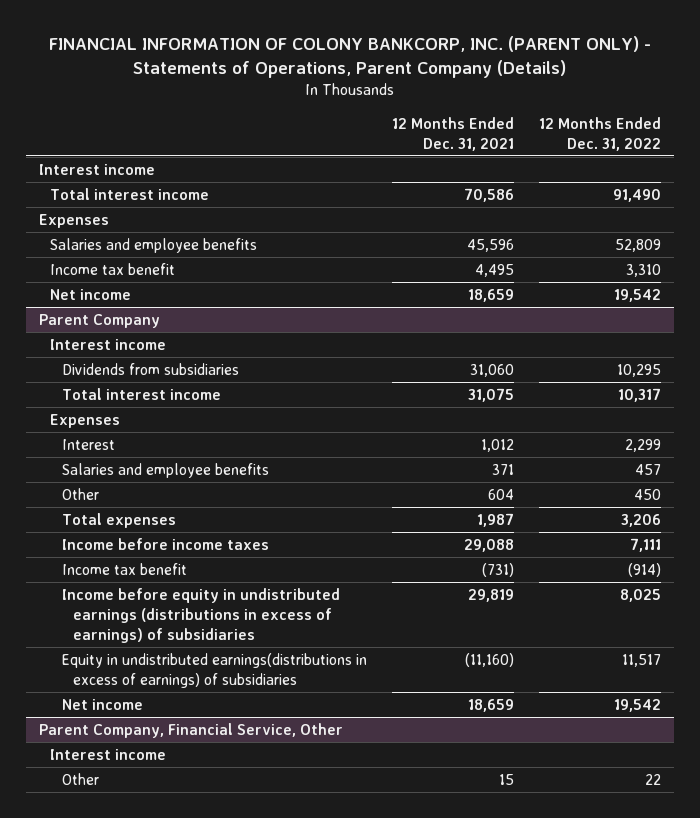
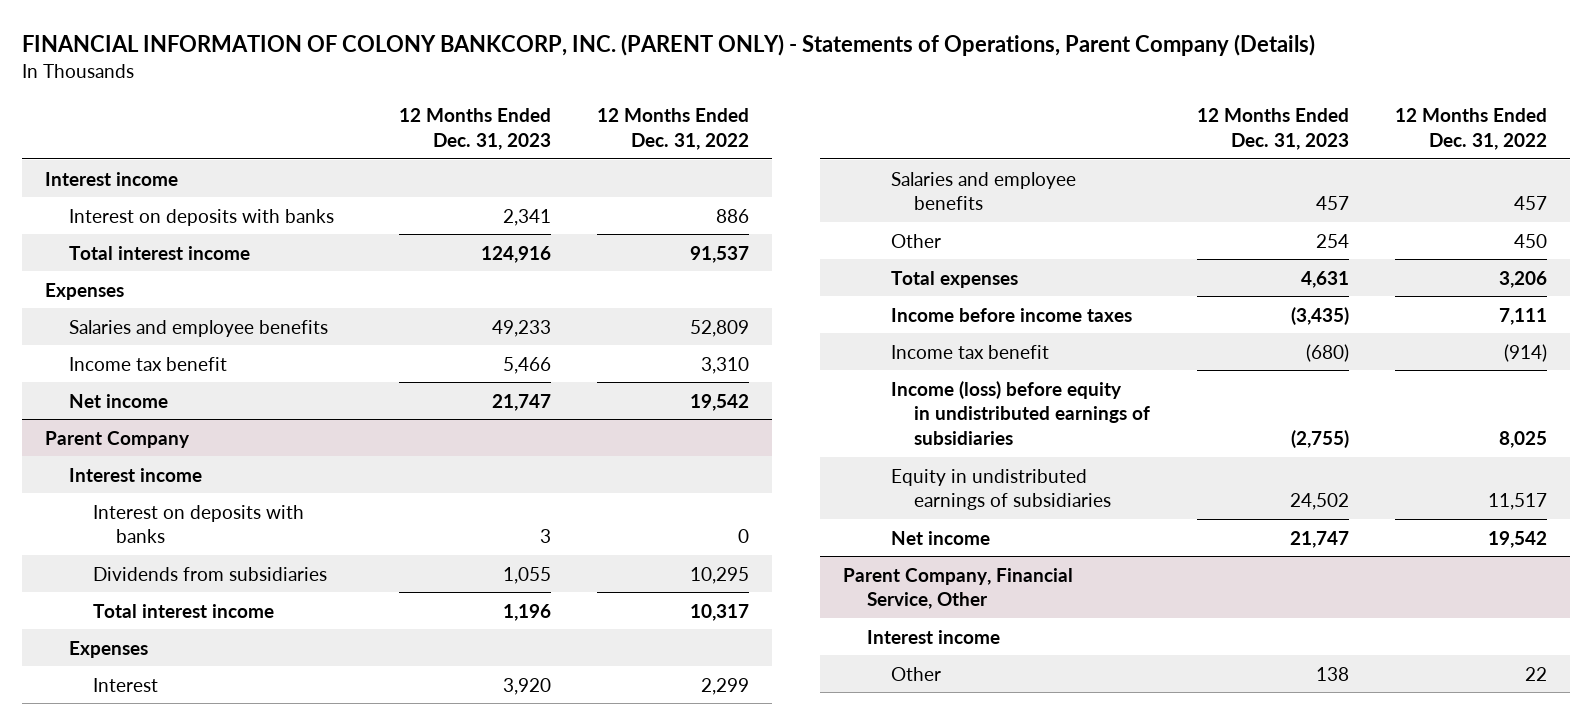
- | 12 Months Ended Dec. 31, 2021 | 12 Months Ended Dec. 31, 2022
+ | 12 Months Ended Dec. 31, 2023 | 12 Months Ended Dec. 31, 2022
- Total interest income | 70,586 | 91,490
+ Interest on deposits with banks | 2,341 | 886
+ Total interest income | 124,916 | 91,537
@ Parent Company
+ Interest on deposits with banks | 3 | 0
- Income before equity in undistributed earnings (distributions in excess of earnings) of subsidiaries | 29,819 | 8,025
- Equity in undistributed earnings(distributions in excess of earnings) of subsidiaries | (11,160) | 11,517
+ Income (loss) before equity in undistributed earnings of subsidiaries | (2,755) | 8,025
+ Equity in undistributed earnings of subsidiaries | 24,502 | 11,517

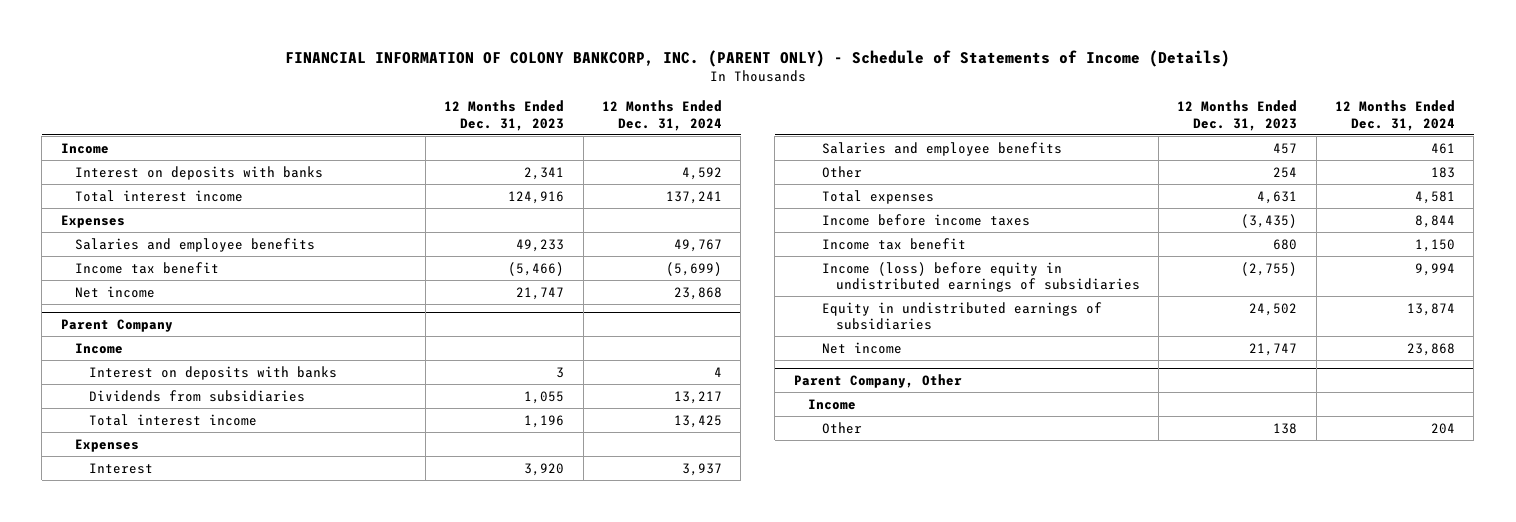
- FINANCIAL INFORMATION OF COLONY BANKCORP, INC. (PARENT ONLY) - Statements of Operations, Parent Company (Details)
+ FINANCIAL INFORMATION OF COLONY BANKCORP, INC. (PARENT ONLY) - Schedule of Statements of Income (Details)
- | 12 Months Ended Dec. 31, 2023 | 12 Months Ended Dec. 31, 2022
+ | 12 Months Ended Dec. 31, 2023 | 12 Months Ended Dec. 31, 2024
- Interest income
+ Income
- Income tax benefit | 5,466 | 3,310
+ Income tax benefit | (5,466) | (5,699)
@ Parent Company
- Interest income
+ Income
- Income tax benefit | (680) | (914)
+ Income tax benefit | 680 | 1,150
- Parent Company, Financial Service, Other
- Interest income
+ Parent Company, Other
+ Income

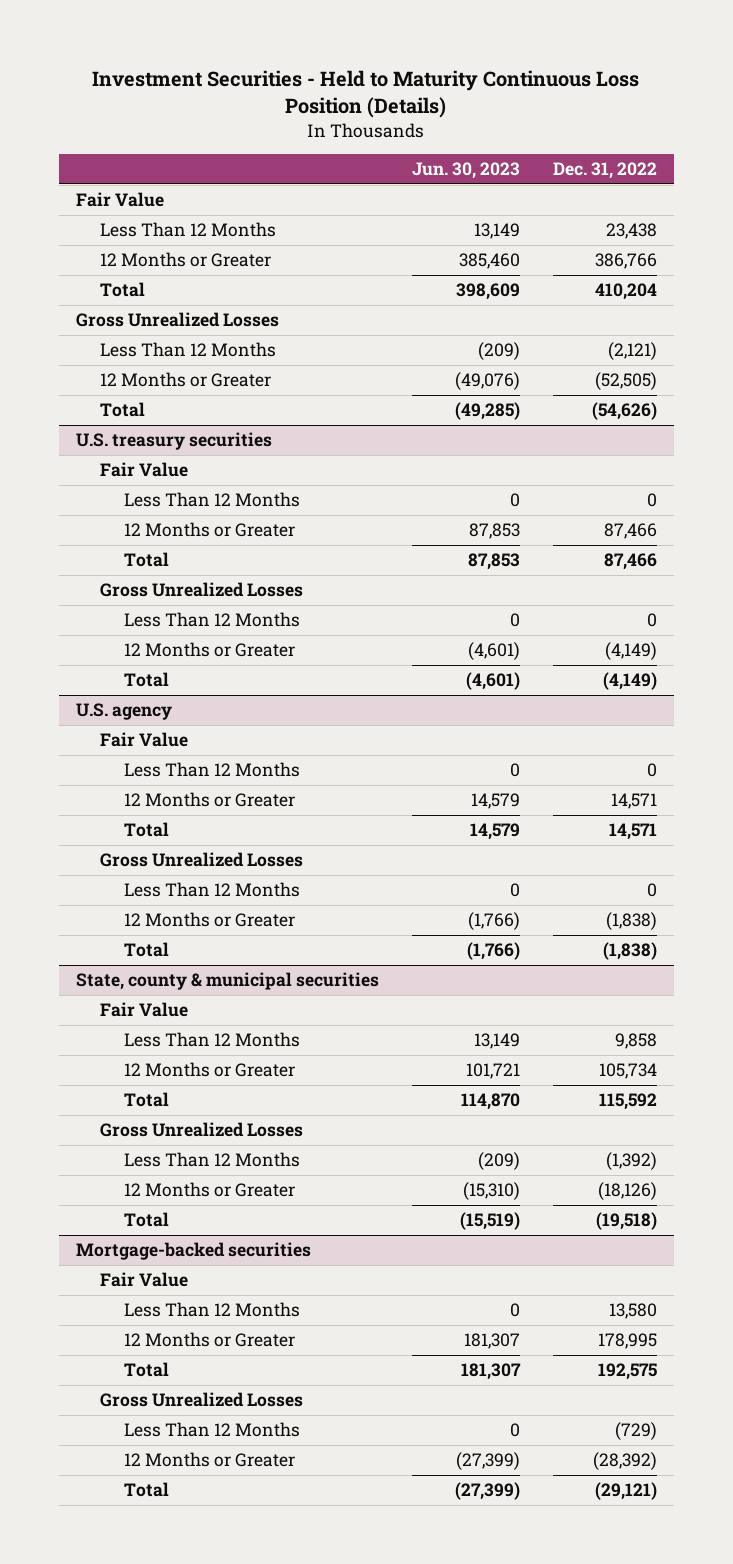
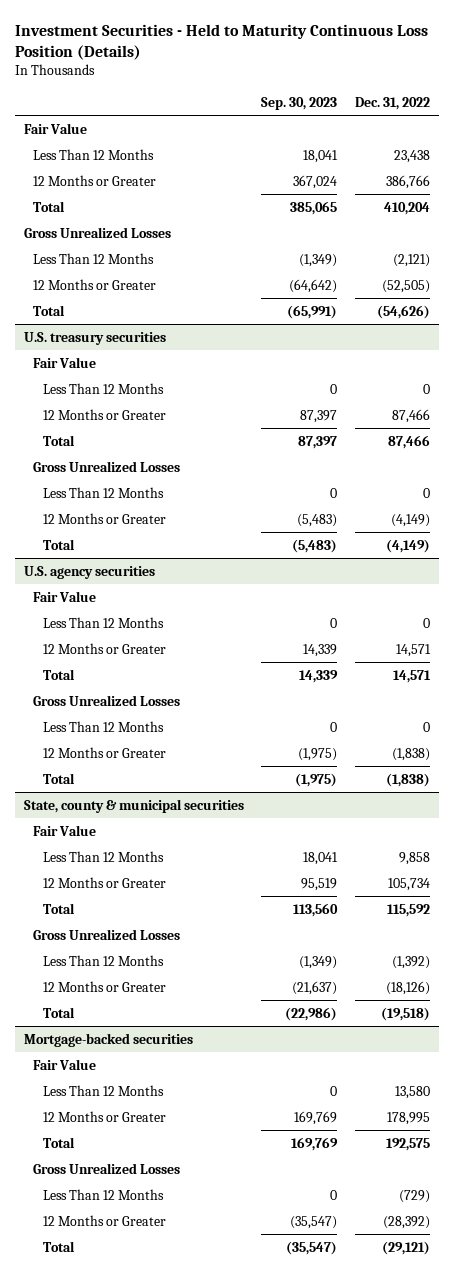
- | Jun. 30, 2023 | Dec. 31, 2022
+ | Sep. 30, 2023 | Dec. 31, 2022
- U.S. agency
+ U.S. agency securities

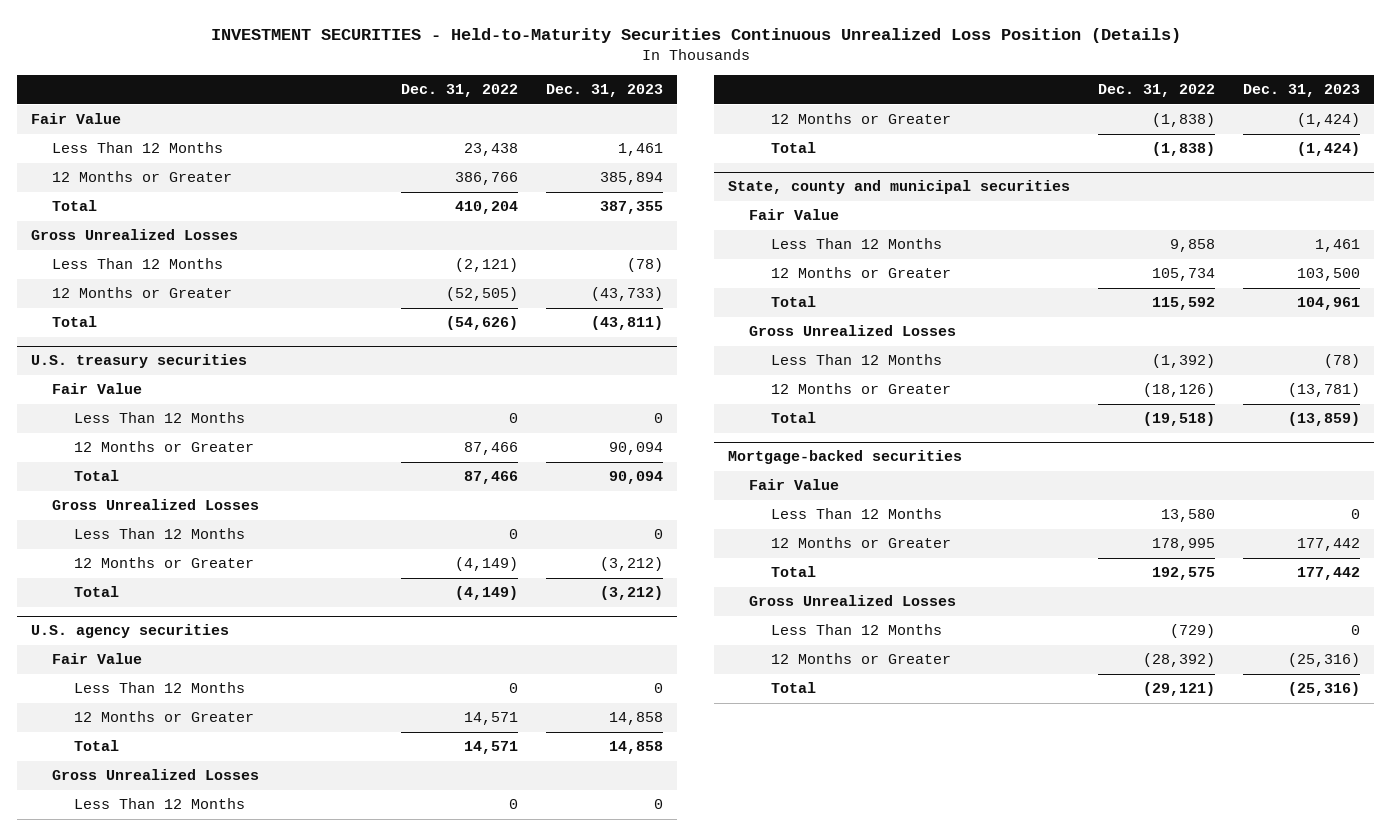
- Investment Securities - Held to Maturity Continuous Loss Position (Details)
+ INVESTMENT SECURITIES - Held-to-Maturity Securities Continuous Unrealized Loss Position (Details)
- | Sep. 30, 2023 | Dec. 31, 2022
+ | Dec. 31, 2022 | Dec. 31, 2023
- State, county & municipal securities
+ State, county and municipal securities

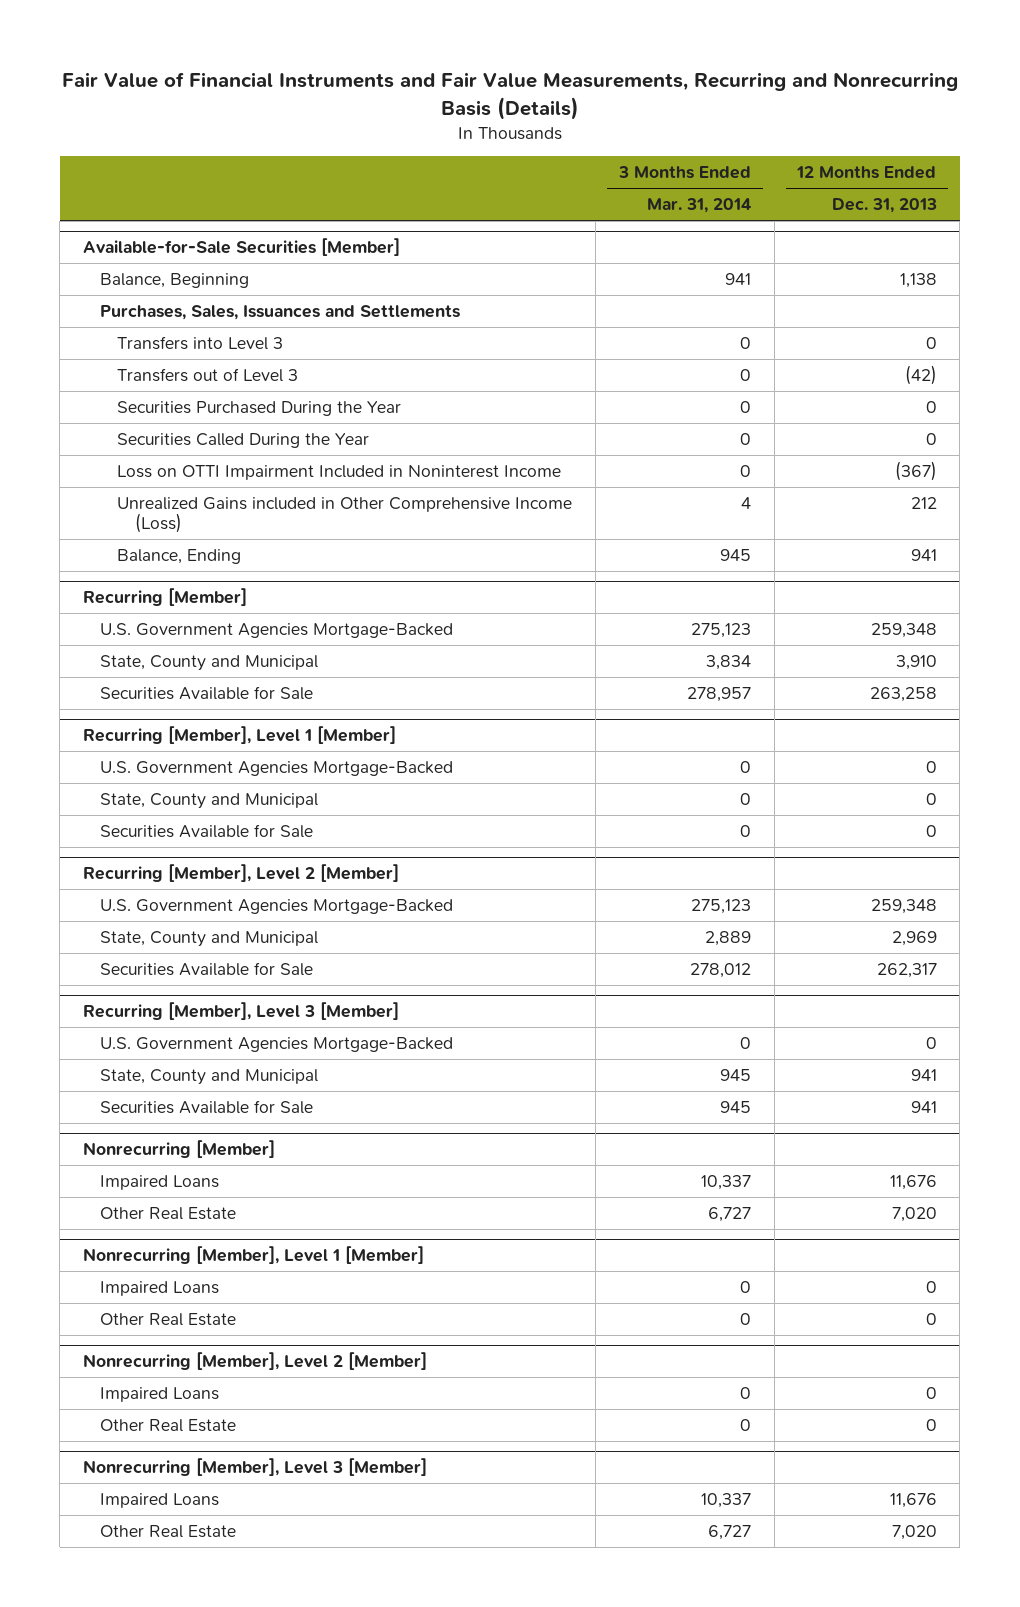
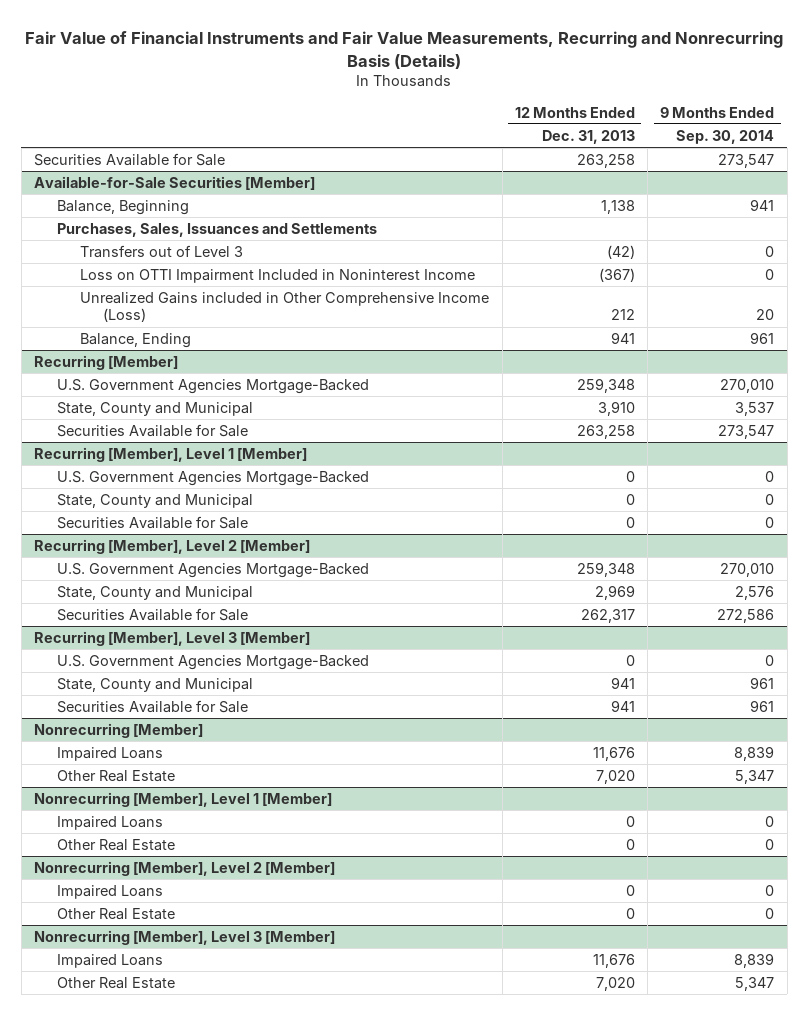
- | 3 Months Ended Mar. 31, 2014 | 12 Months Ended Dec. 31, 2013
+ | 12 Months Ended Dec. 31, 2013 | 9 Months Ended Sep. 30, 2014
+ Securities Available for Sale | 263,258 | 273,547
@ Available-for-Sale Securities [Member]
- Transfers into Level 3 | 0 | 0
- Securities Purchased During the Year | 0 | 0
- Securities Called During the Year | 0 | 0

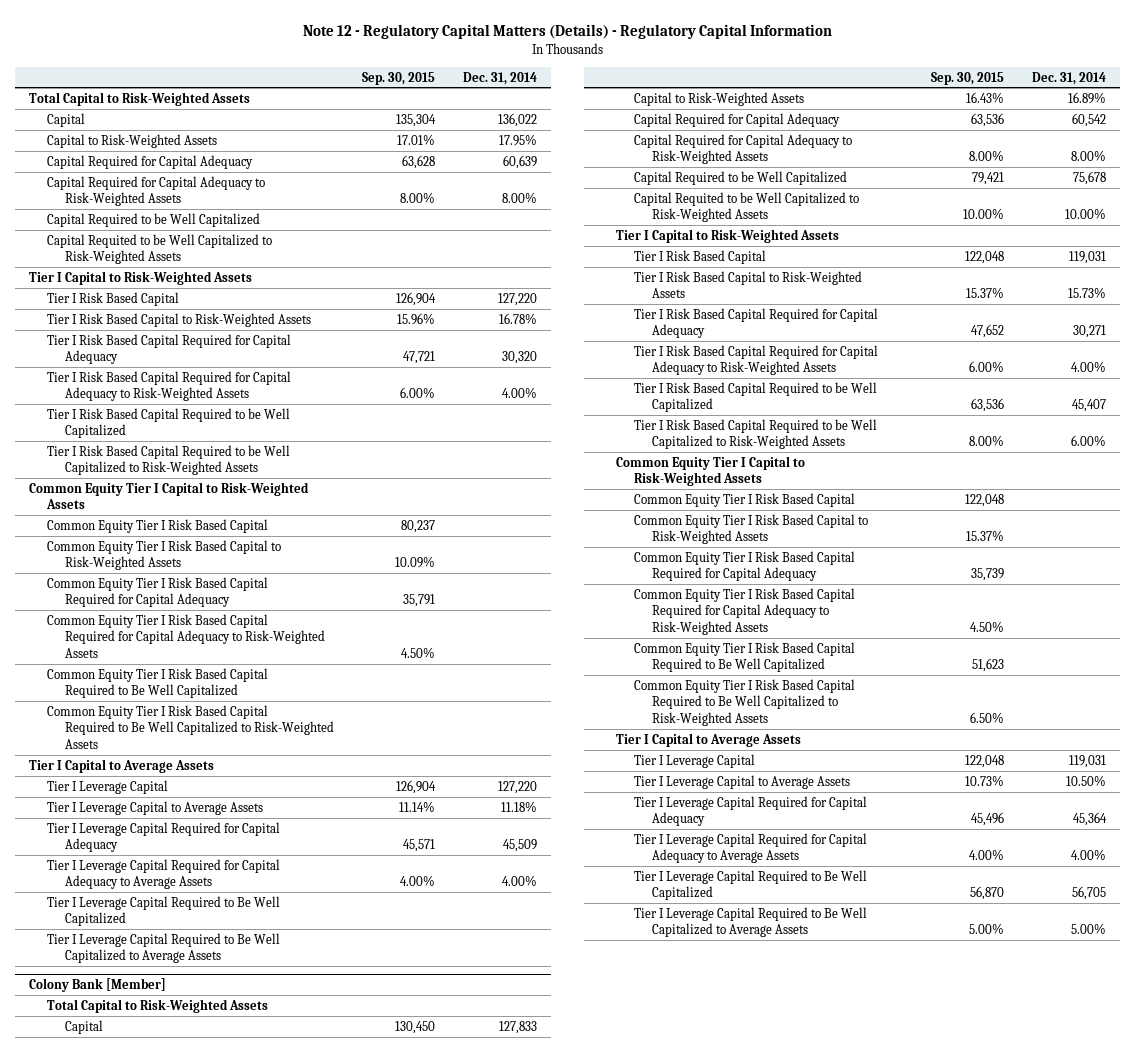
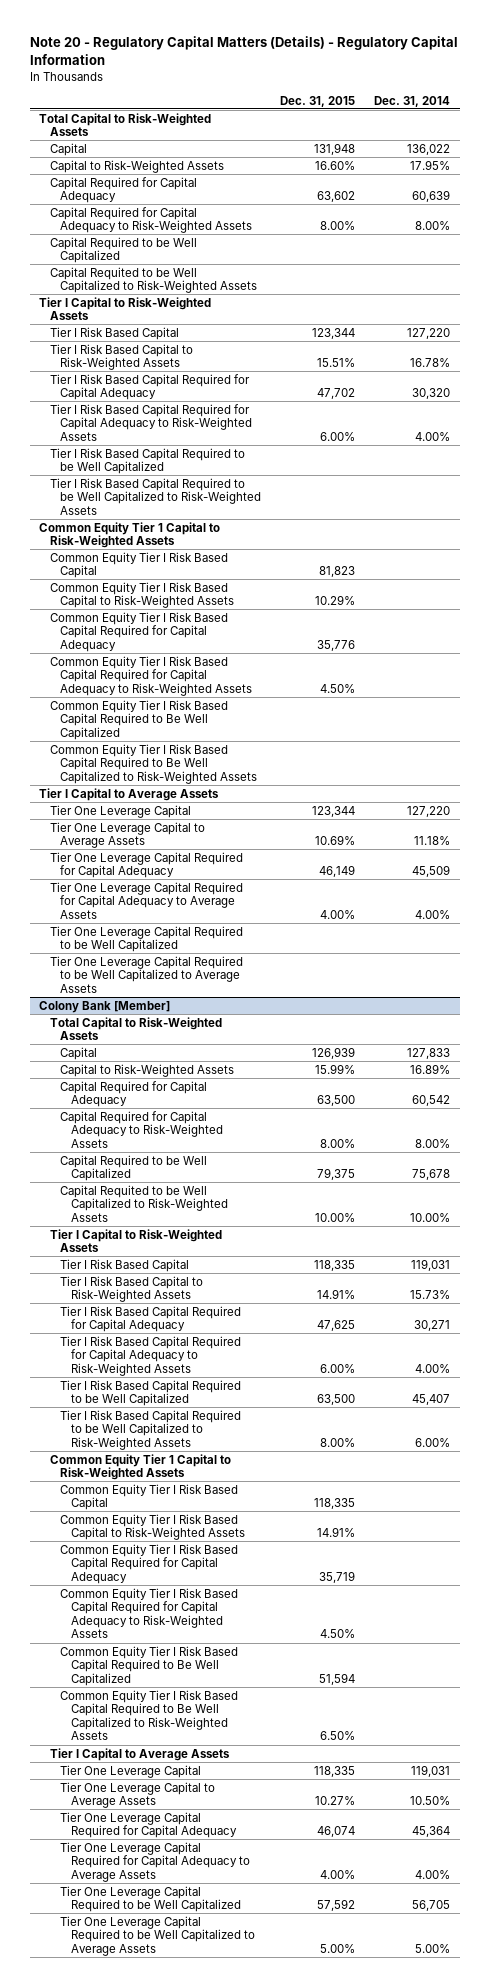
- Note 12 - Regulatory Capital Matters (Details) - Regulatory Capital Information
+ Note 20 - Regulatory Capital Matters (Details) - Regulatory Capital Information
- | Sep. 30, 2015 | Dec. 31, 2014
+ | Dec. 31, 2015 | Dec. 31, 2014
- Common Equity Tier I Capital to Risk-Weighted Assets
+ Common Equity Tier 1 Capital to Risk-Weighted Assets
- Tier I Leverage Capital | 126,904 | 127,220
- Tier I Leverage Capital to Average Assets | 11.14% | 11.18%
- Tier I Leverage Capital Required for Capital Adequacy | 45,571 | 45,509
- Tier I Leverage Capital Required for Capital Adequacy to Average Assets | 4.00% | 4.00%
- Tier I Leverage Capital Required to Be Well Capitalized
- Tier I Leverage Capital Required to Be Well Capitalized to Average Assets
+ Tier One Leverage Capital | 123,344 | 127,220
+ Tier One Leverage Capital to Average Assets | 10.69% | 11.18%
+ Tier One Leverage Capital Required for Capital Adequacy | 46,149 | 45,509
+ Tier One Leverage Capital Required for Capital Adequacy to Average Assets | 4.00% | 4.00%
+ Tier One Leverage Capital Required to be Well Capitalized
+ Tier One Leverage Capital Required to be Well Capitalized to Average Assets
@ Colony Bank [Member]
- Common Equity Tier I Capital to Risk-Weighted Assets
+ Common Equity Tier 1 Capital to Risk-Weighted Assets
- Tier I Leverage Capital | 122,048 | 119,031
- Tier I Leverage Capital to Average Assets | 10.73% | 10.50%
- Tier I Leverage Capital Required for Capital Adequacy | 45,496 | 45,364
- Tier I Leverage Capital Required for Capital Adequacy to Average Assets | 4.00% | 4.00%
- Tier I Leverage Capital Required to Be Well Capitalized | 56,870 | 56,705
- Tier I Leverage Capital Required to Be Well Capitalized to Average Assets | 5.00% | 5.00%
+ Tier One Leverage Capital | 118,335 | 119,031
+ Tier One Leverage Capital to Average Assets | 10.27% | 10.50%
+ Tier One Leverage Capital Required for Capital Adequacy | 46,074 | 45,364
+ Tier One Leverage Capital Required for Capital Adequacy to Average Assets | 4.00% | 4.00%
+ Tier One Leverage Capital Required to be Well Capitalized | 57,592 | 56,705
+ Tier One Leverage Capital Required to be Well Capitalized to Average Assets | 5.00% | 5.00%

